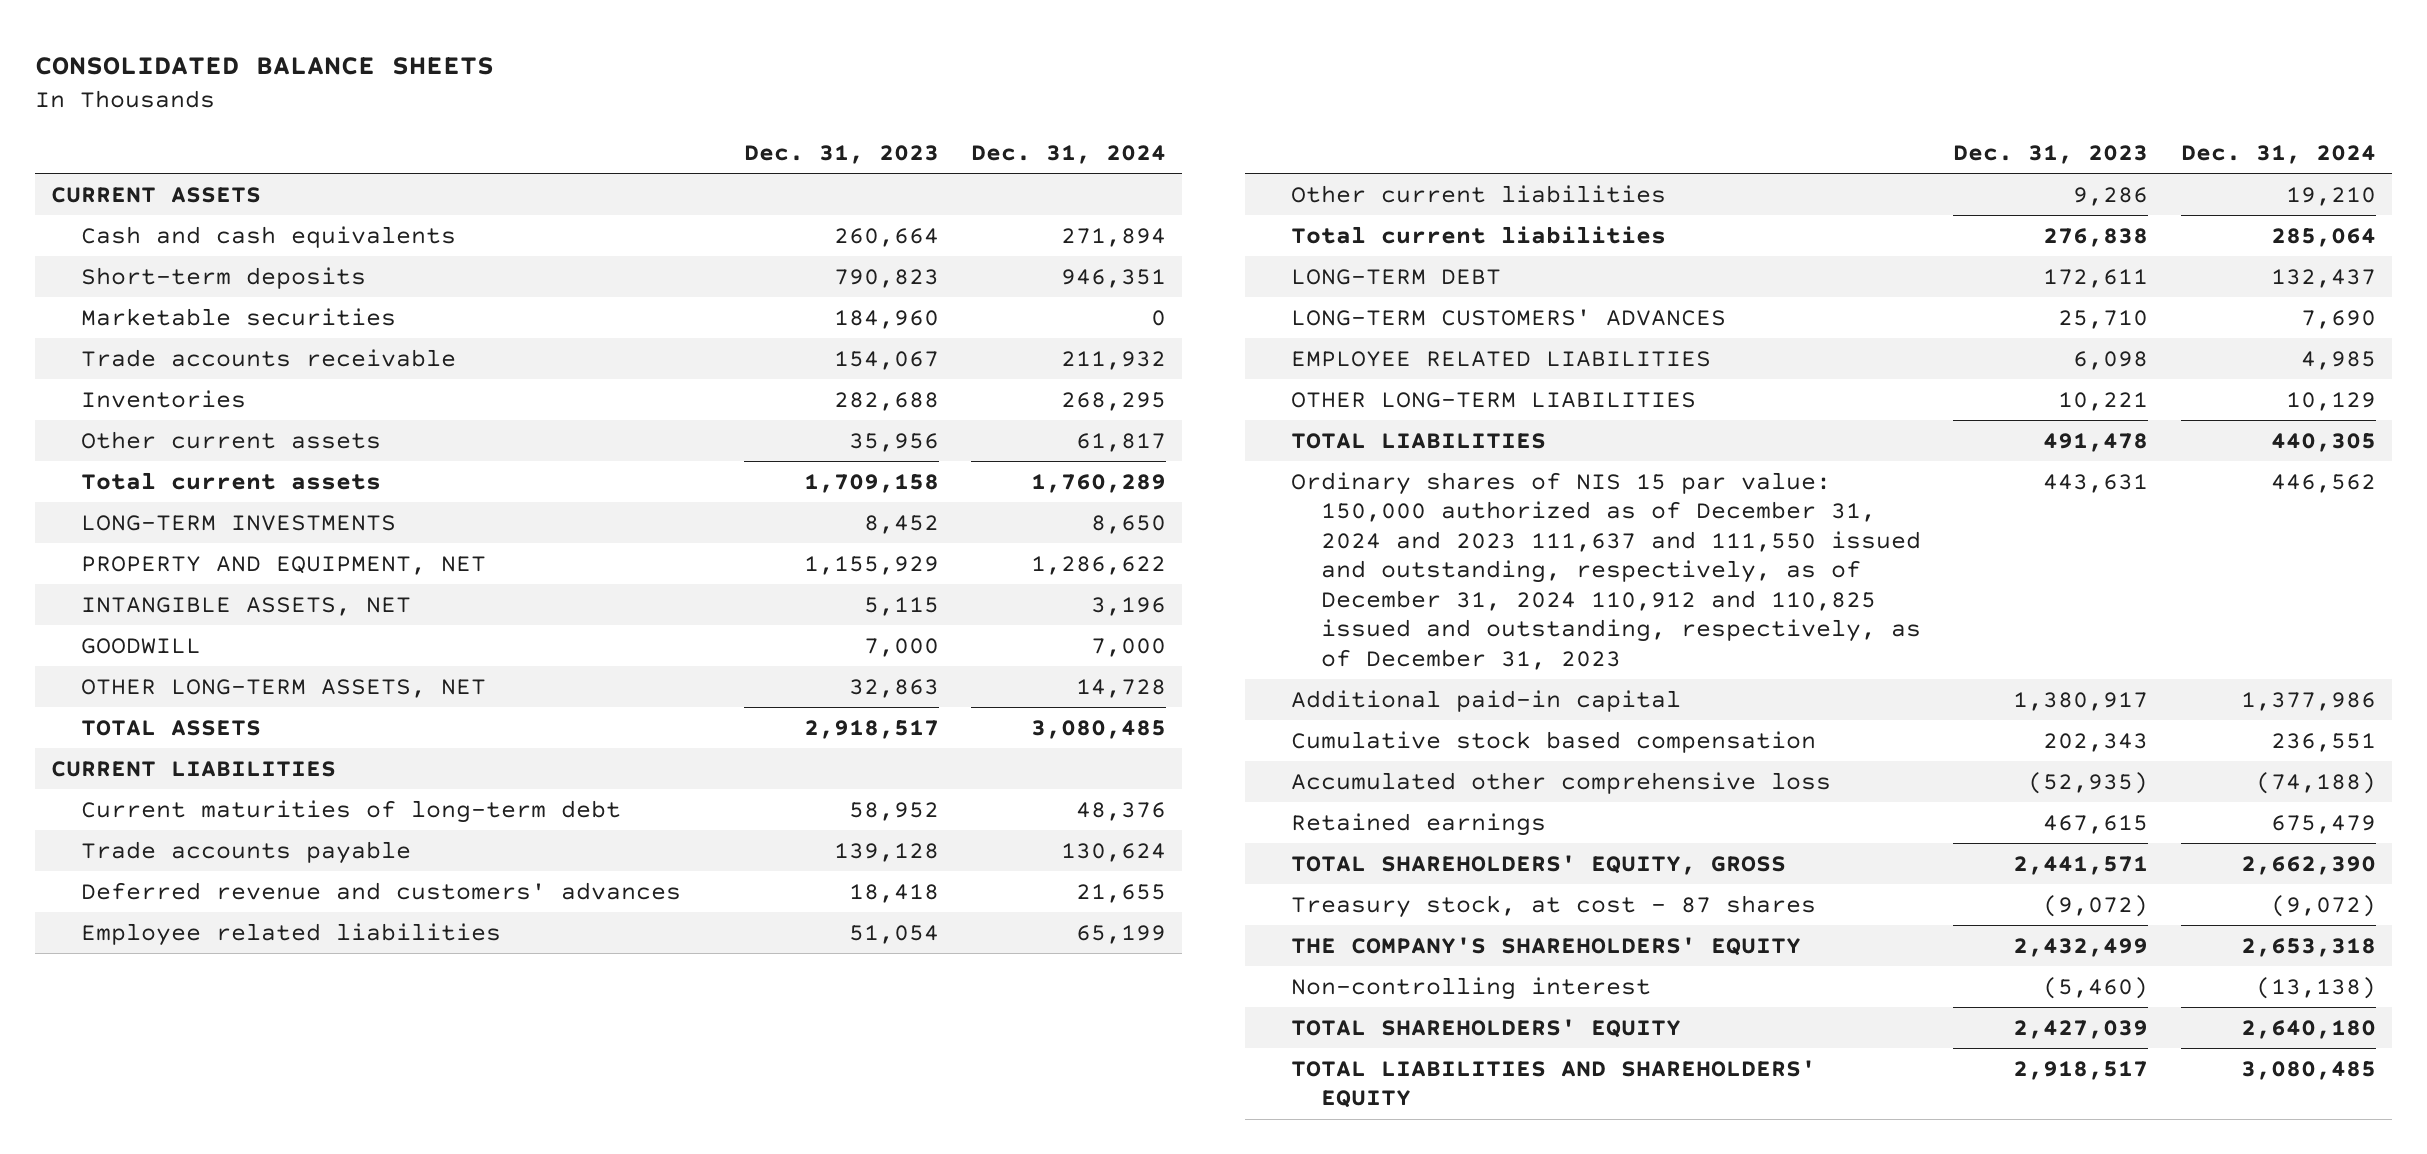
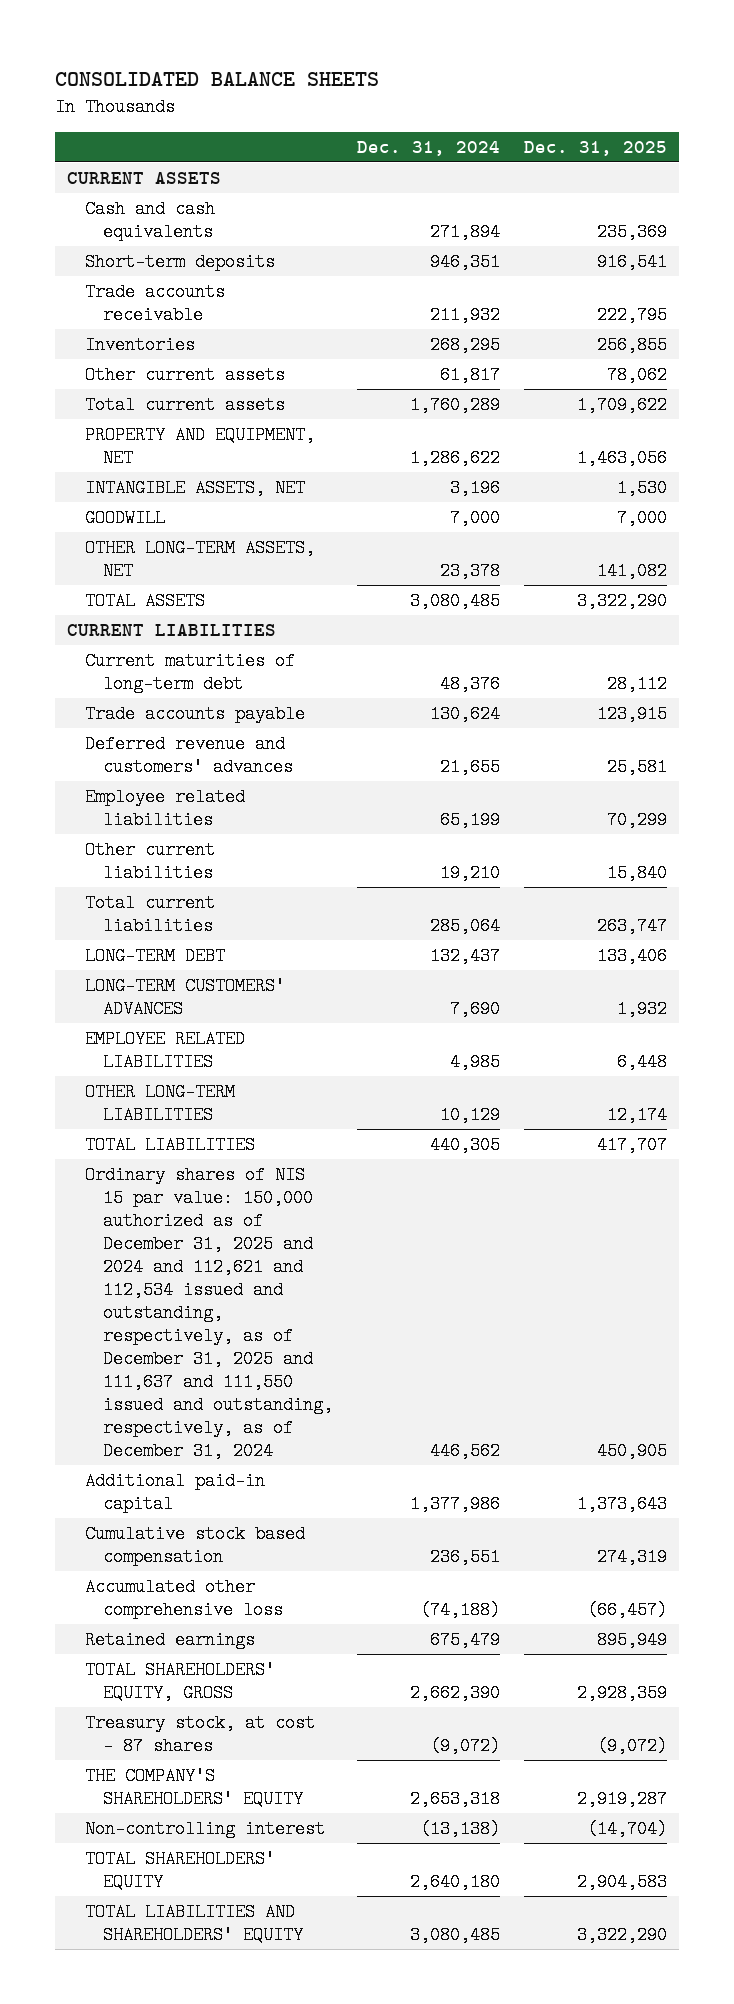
- | Dec. 31, 2023 | Dec. 31, 2024
+ | Dec. 31, 2024 | Dec. 31, 2025
- Marketable securities | 184,960 | 0
- LONG-TERM INVESTMENTS | 8,452 | 8,650
- OTHER LONG-TERM ASSETS, NET | 32,863 | 14,728
+ OTHER LONG-TERM ASSETS, NET | 23,378 | 141,082
- Ordinary shares of NIS 15 par value: 150,000 authorized as of December 31, 2024 and 2023 111,637 and 111,550 issued and outstanding, respectively, as of December 31, 2024 110,912 and 110,825 issued and outstanding, respectively, as of December 31, 2023 | 443,631 | 446,562
+ Ordinary shares of NIS 15 par value: 150,000 authorized as of December 31, 2025 and 2024 and 112,621 and 112,534 issued and outstanding, respectively, as of December 31, 2025 and 111,637 and 111,550 issued and outstanding, respectively, as of December 31, 2024 | 446,562 | 450,905

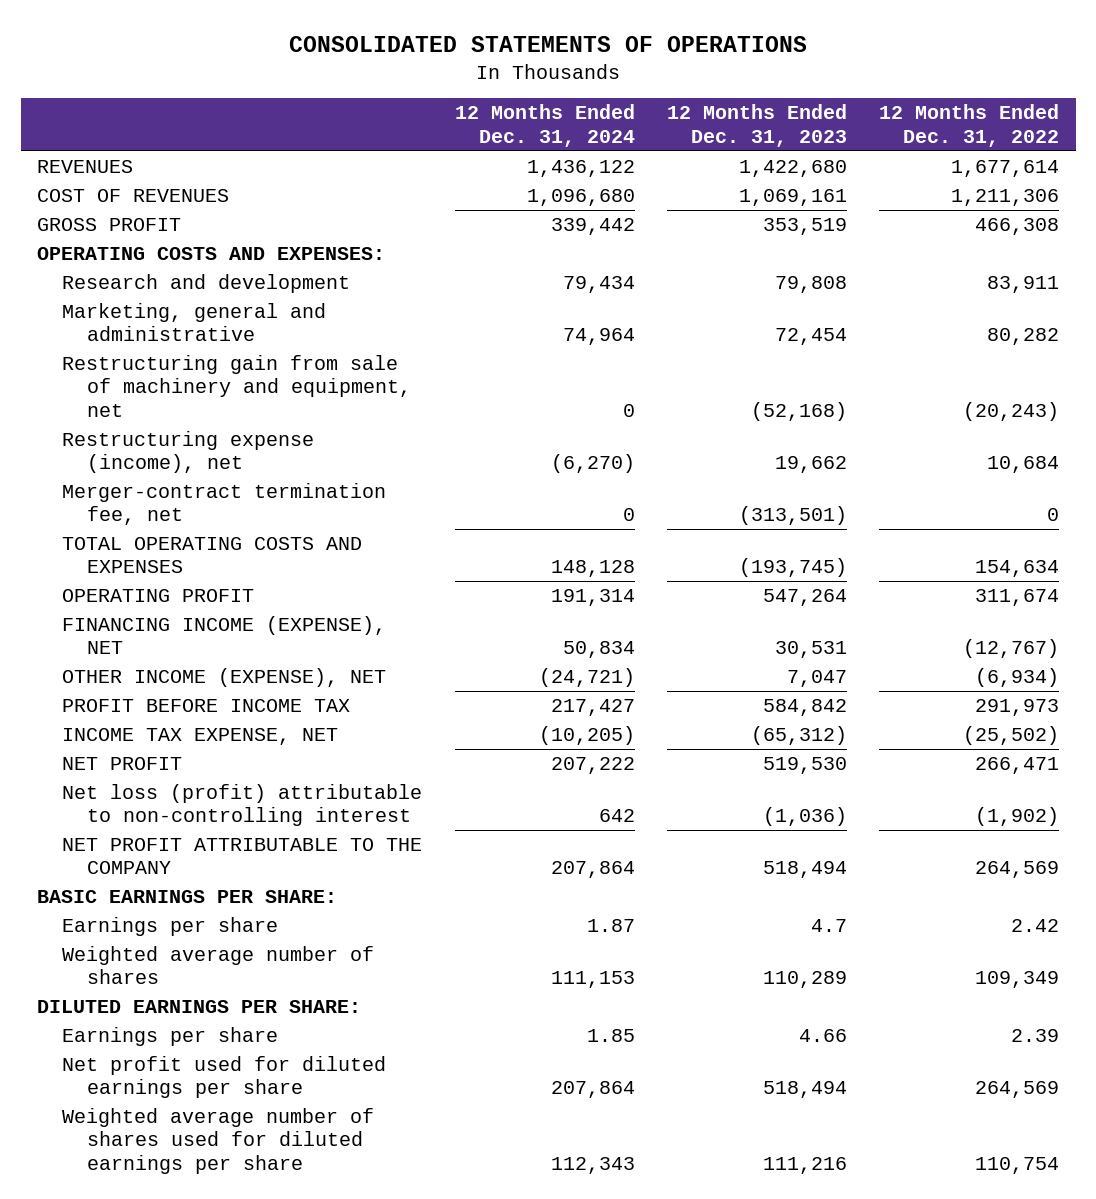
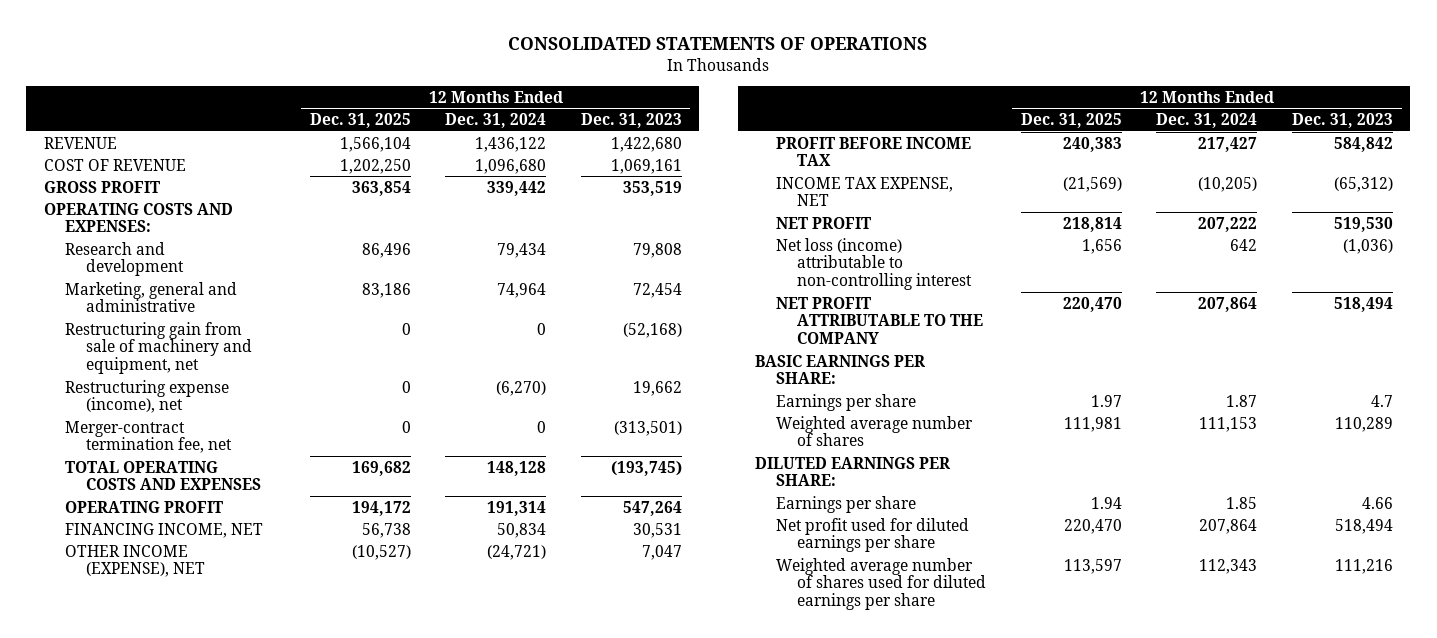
- | 12 Months Ended Dec. 31, 2024 | 12 Months Ended Dec. 31, 2023 | 12 Months Ended Dec. 31, 2022
+ | 12 Months Ended Dec. 31, 2025 | 12 Months Ended Dec. 31, 2024 | 12 Months Ended Dec. 31, 2023
- REVENUES | 1,436,122 | 1,422,680 | 1,677,614
- COST OF REVENUES | 1,096,680 | 1,069,161 | 1,211,306
+ REVENUE | 1,566,104 | 1,436,122 | 1,422,680
+ COST OF REVENUE | 1,202,250 | 1,096,680 | 1,069,161
- FINANCING INCOME (EXPENSE), NET | 50,834 | 30,531 | (12,767)
+ FINANCING INCOME, NET | 56,738 | 50,834 | 30,531
- Net loss (profit) attributable to non-controlling interest | 642 | (1,036) | (1,902)
+ Net loss (income) attributable to non-controlling interest | 1,656 | 642 | (1,036)

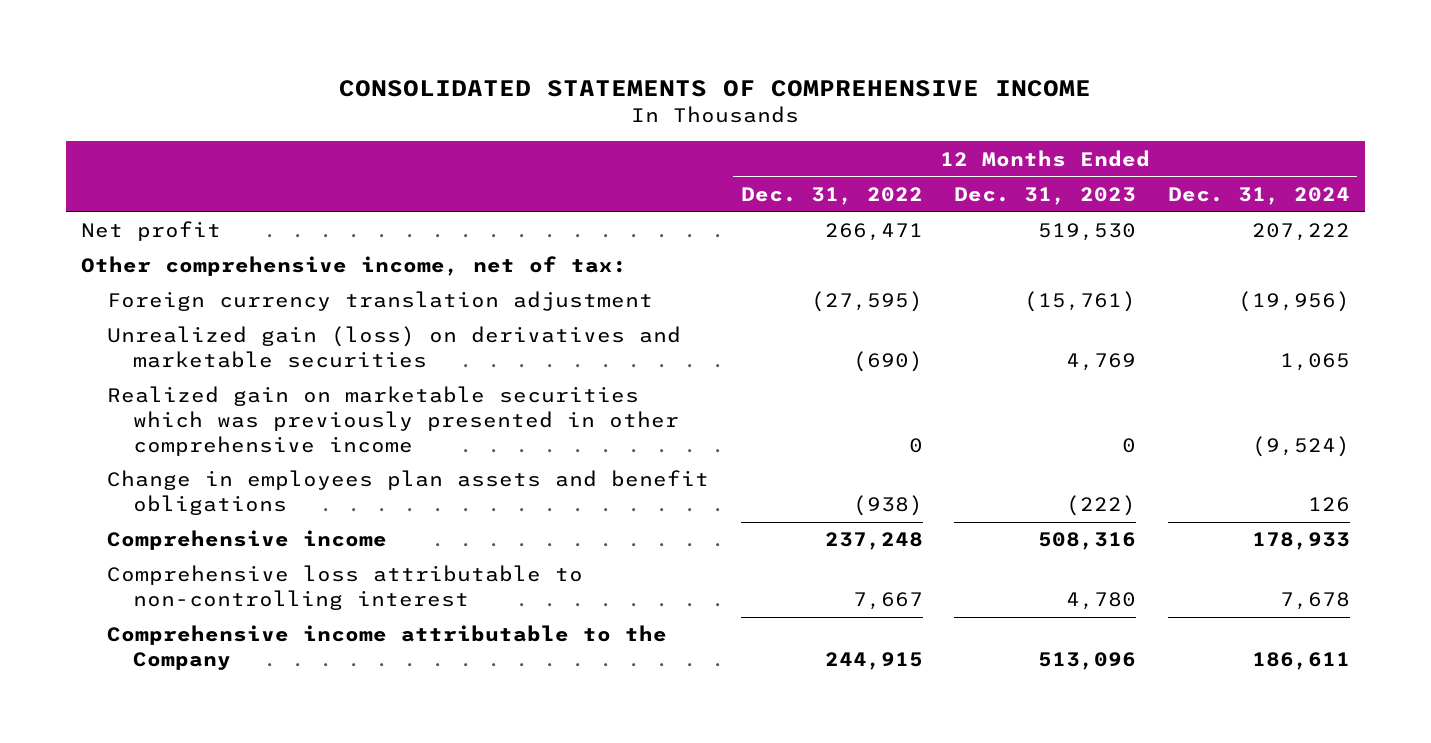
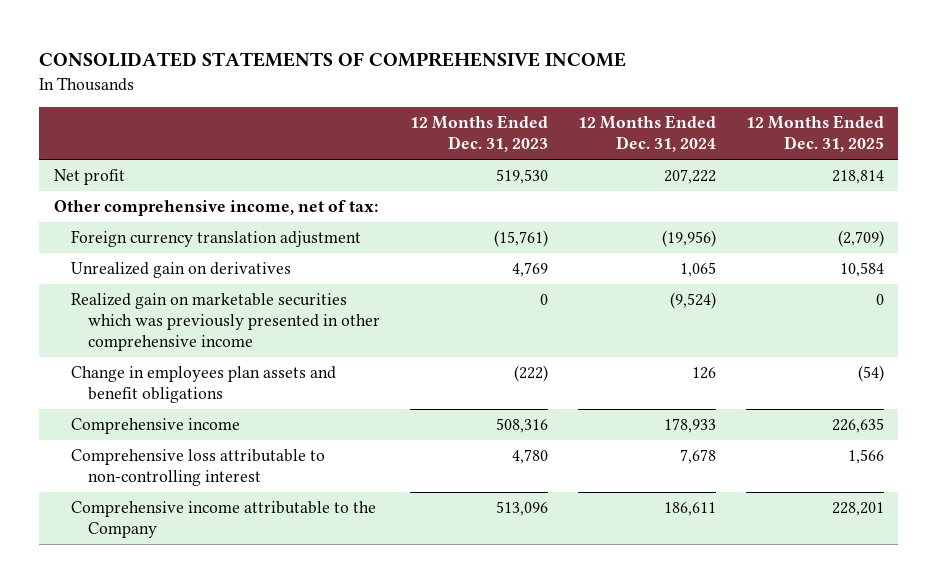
- | 12 Months Ended Dec. 31, 2022 | 12 Months Ended Dec. 31, 2023 | 12 Months Ended Dec. 31, 2024
+ | 12 Months Ended Dec. 31, 2023 | 12 Months Ended Dec. 31, 2024 | 12 Months Ended Dec. 31, 2025
- Unrealized gain (loss) on derivatives and marketable securities | (690) | 4,769 | 1,065
+ Unrealized gain on derivatives | 4,769 | 1,065 | 10,584

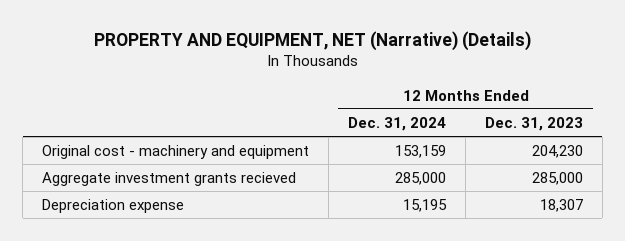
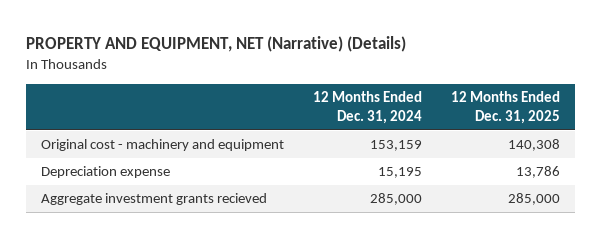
- | 12 Months Ended Dec. 31, 2024 | 12 Months Ended Dec. 31, 2023
+ | 12 Months Ended Dec. 31, 2024 | 12 Months Ended Dec. 31, 2025
moved down: Aggregate investment grants recieved | 285,000 | 285,000

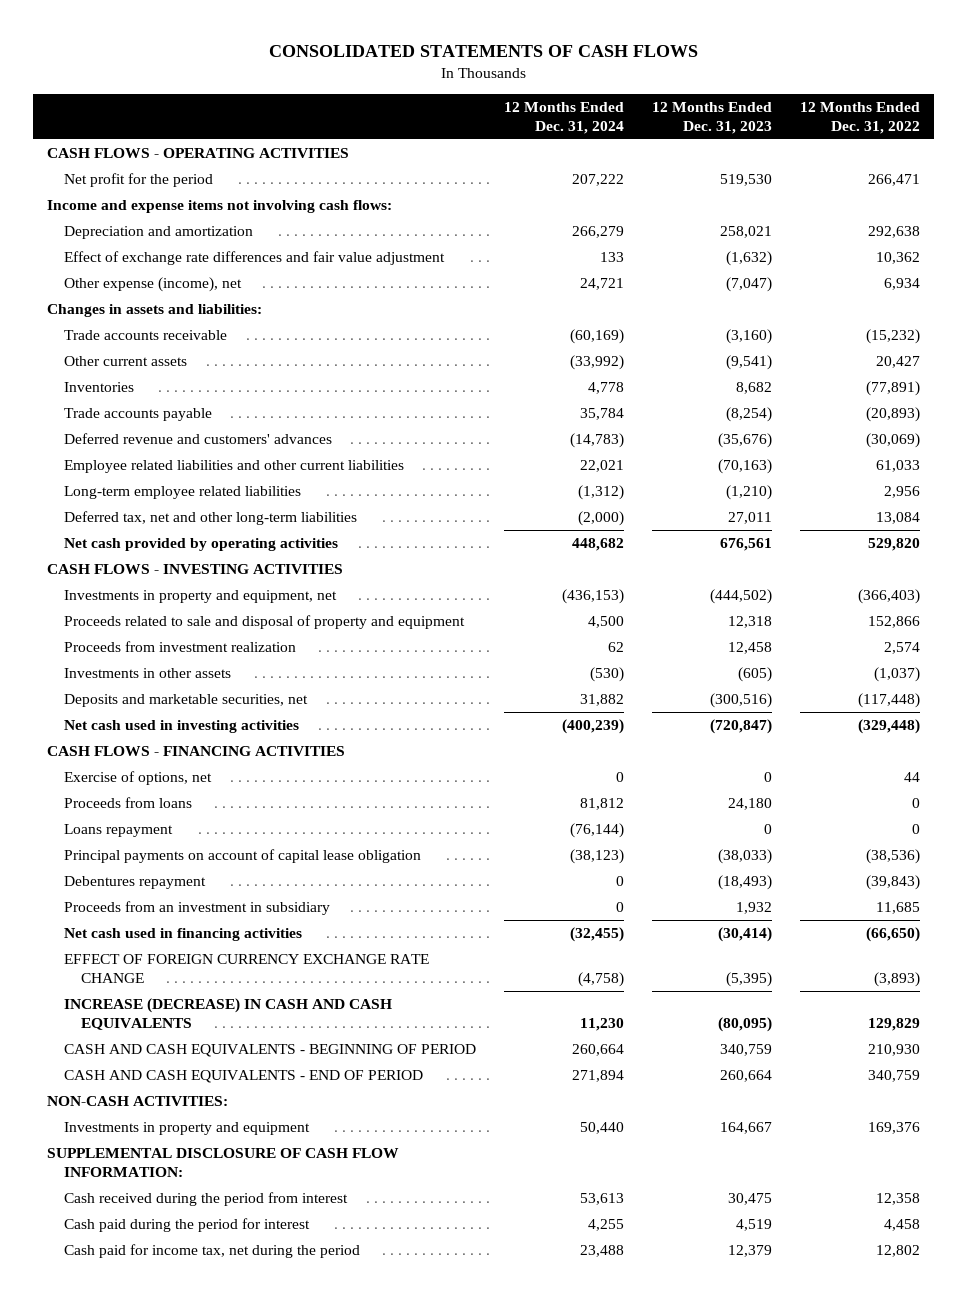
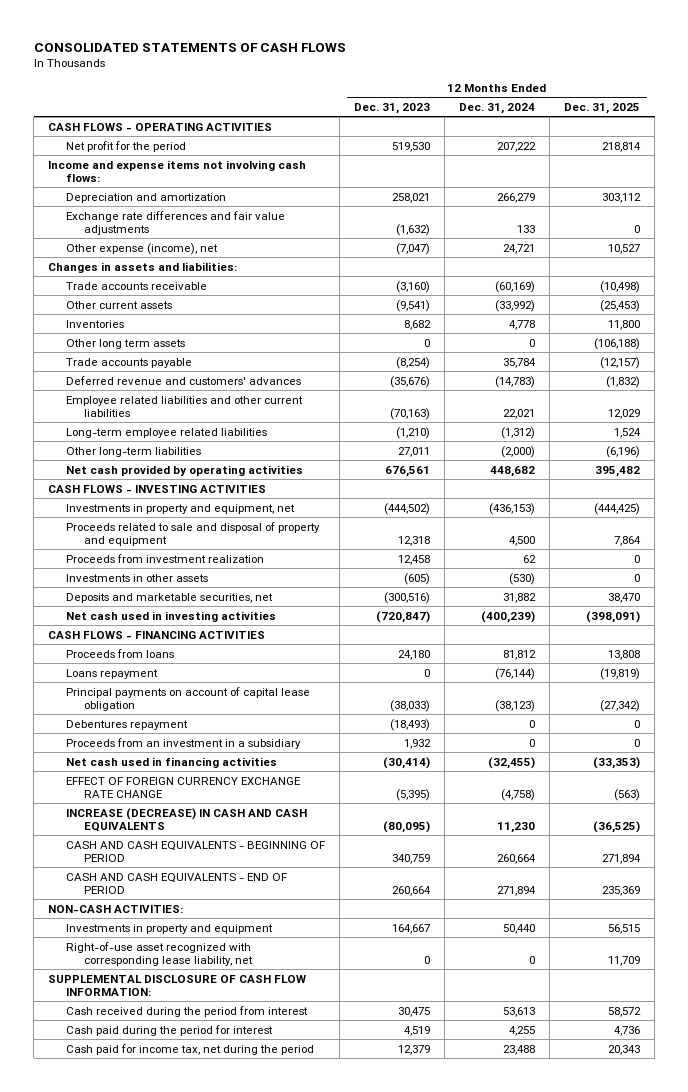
- | 12 Months Ended Dec. 31, 2024 | 12 Months Ended Dec. 31, 2023 | 12 Months Ended Dec. 31, 2022
+ | 12 Months Ended Dec. 31, 2023 | 12 Months Ended Dec. 31, 2024 | 12 Months Ended Dec. 31, 2025
- Effect of exchange rate differences and fair value adjustment | 133 | (1,632) | 10,362
+ Exchange rate differences and fair value adjustments | (1,632) | 133 | 0
+ Other long term assets | 0 | 0 | (106,188)
- Deferred tax, net and other long-term liabilities | (2,000) | 27,011 | 13,084
+ Other long-term liabilities | 27,011 | (2,000) | (6,196)
- Exercise of options, net | 0 | 0 | 44
- Proceeds from an investment in subsidiary | 0 | 1,932 | 11,685
+ Proceeds from an investment in a subsidiary | 1,932 | 0 | 0
+ Right-of-use asset recognized with corresponding lease liability, net | 0 | 0 | 11,709

